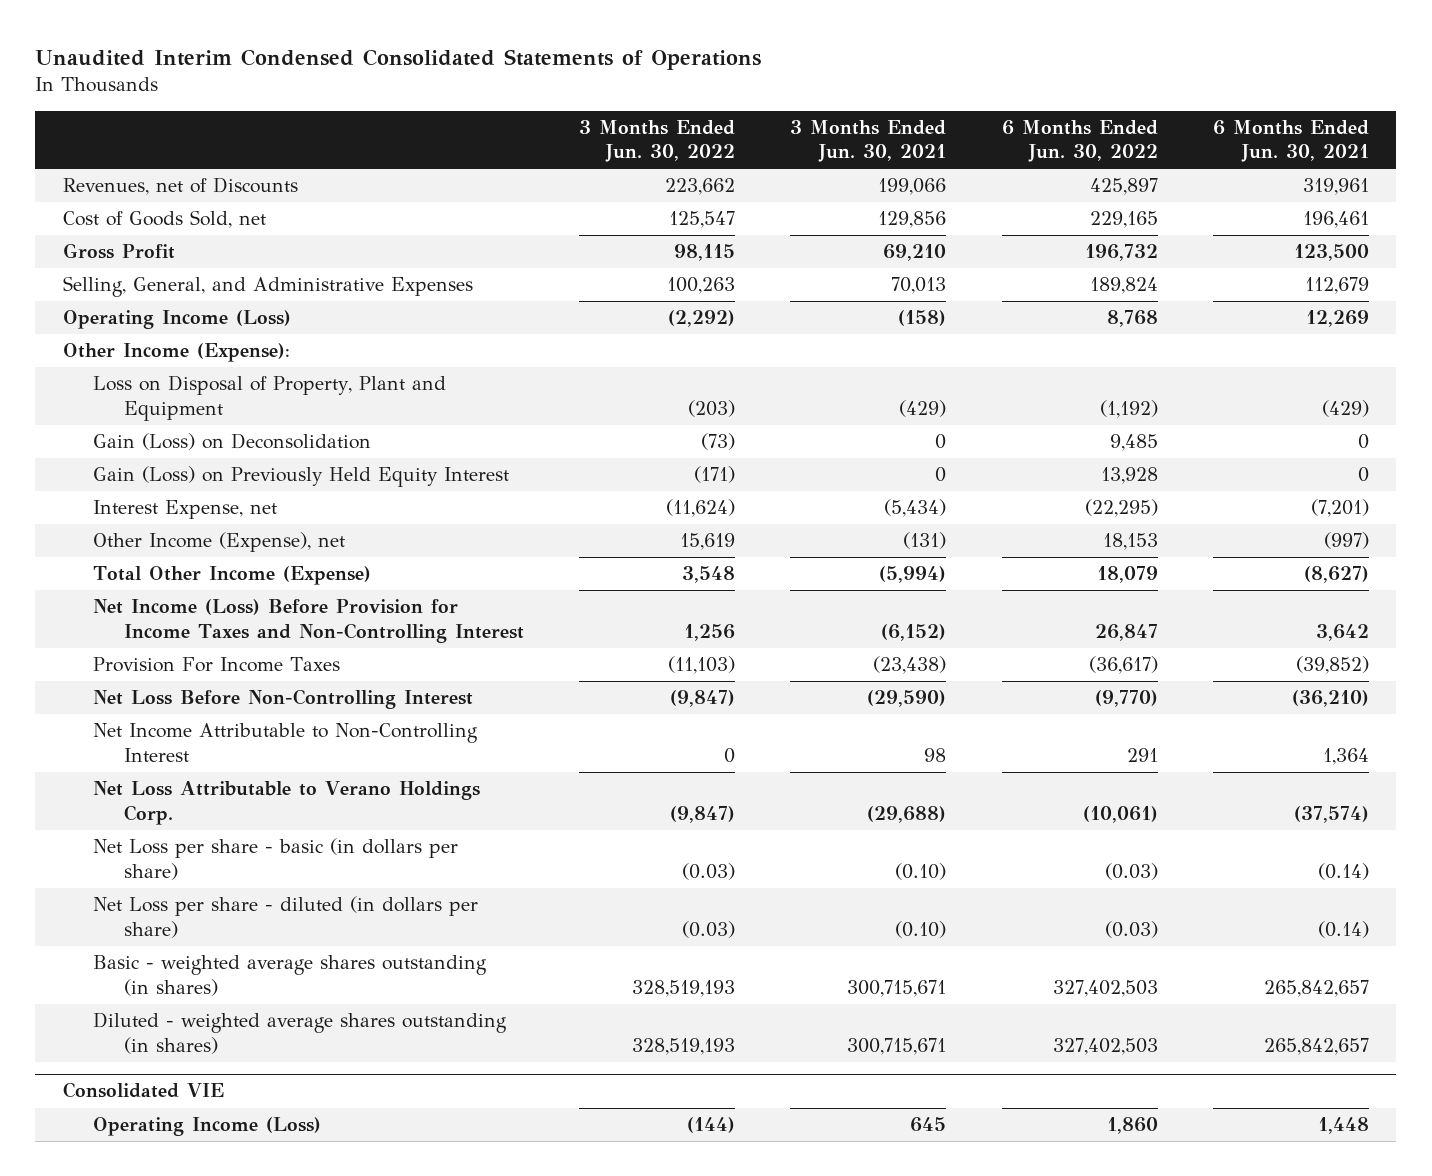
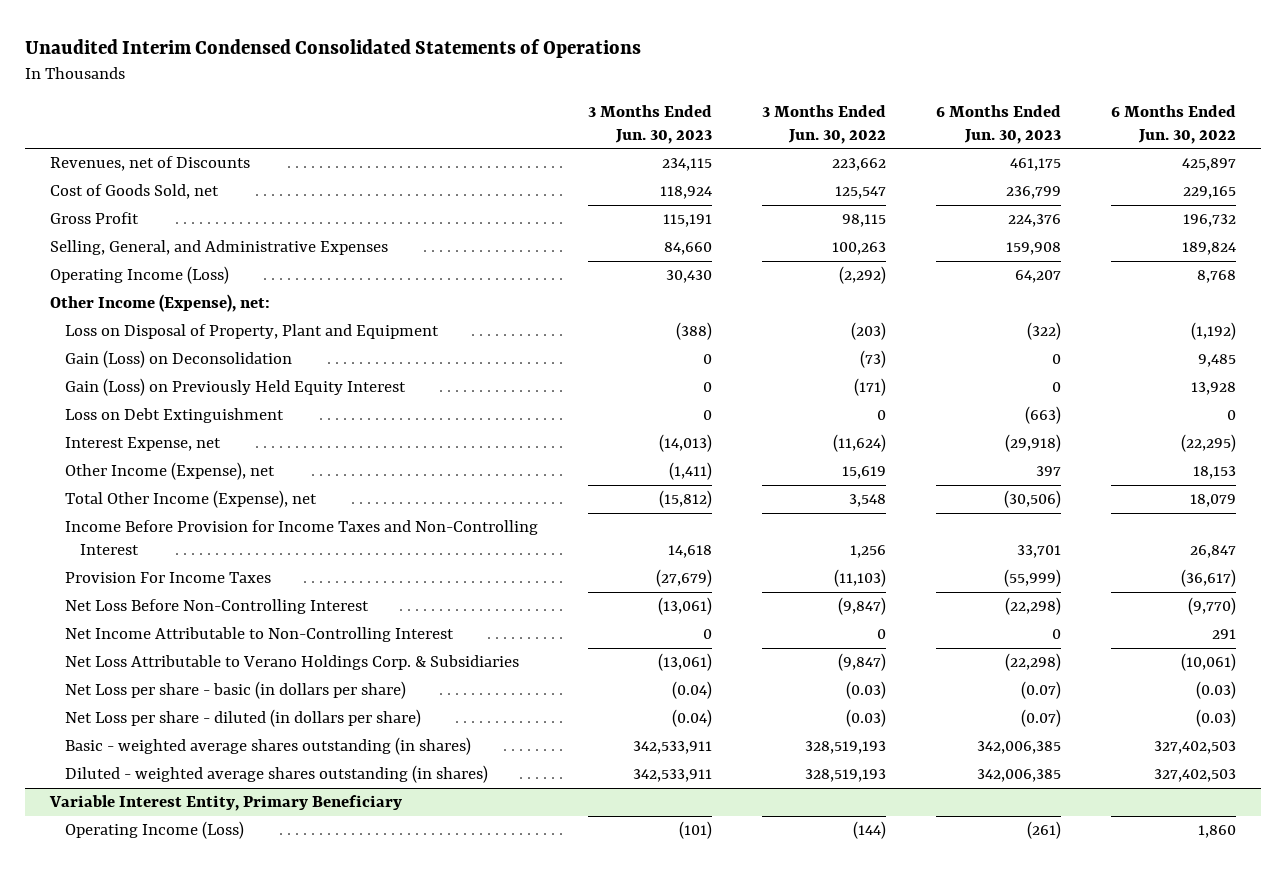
- | 3 Months Ended Jun. 30, 2022 | 3 Months Ended Jun. 30, 2021 | 6 Months Ended Jun. 30, 2022 | 6 Months Ended Jun. 30, 2021
+ | 3 Months Ended Jun. 30, 2023 | 3 Months Ended Jun. 30, 2022 | 6 Months Ended Jun. 30, 2023 | 6 Months Ended Jun. 30, 2022
- Other Income (Expense):
+ Other Income (Expense), net:
+ Loss on Debt Extinguishment | 0 | 0 | (663) | 0
- Total Other Income (Expense) | 3,548 | (5,994) | 18,079 | (8,627)
- Net Income (Loss) Before Provision for Income Taxes and Non-Controlling Interest | 1,256 | (6,152) | 26,847 | 3,642
+ Total Other Income (Expense), net | (15,812) | 3,548 | (30,506) | 18,079
+ Income Before Provision for Income Taxes and Non-Controlling Interest | 14,618 | 1,256 | 33,701 | 26,847
- Net Loss Attributable to Verano Holdings Corp. | (9,847) | (29,688) | (10,061) | (37,574)
+ Net Loss Attributable to Verano Holdings Corp. & Subsidiaries | (13,061) | (9,847) | (22,298) | (10,061)
- Consolidated VIE
+ Variable Interest Entity, Primary Beneficiary

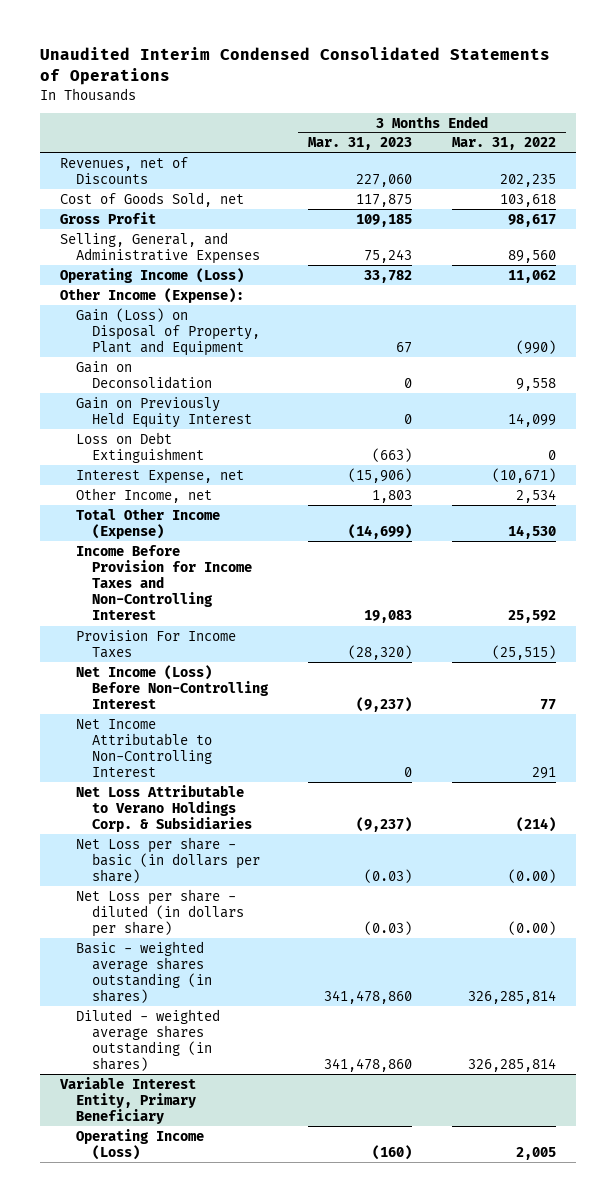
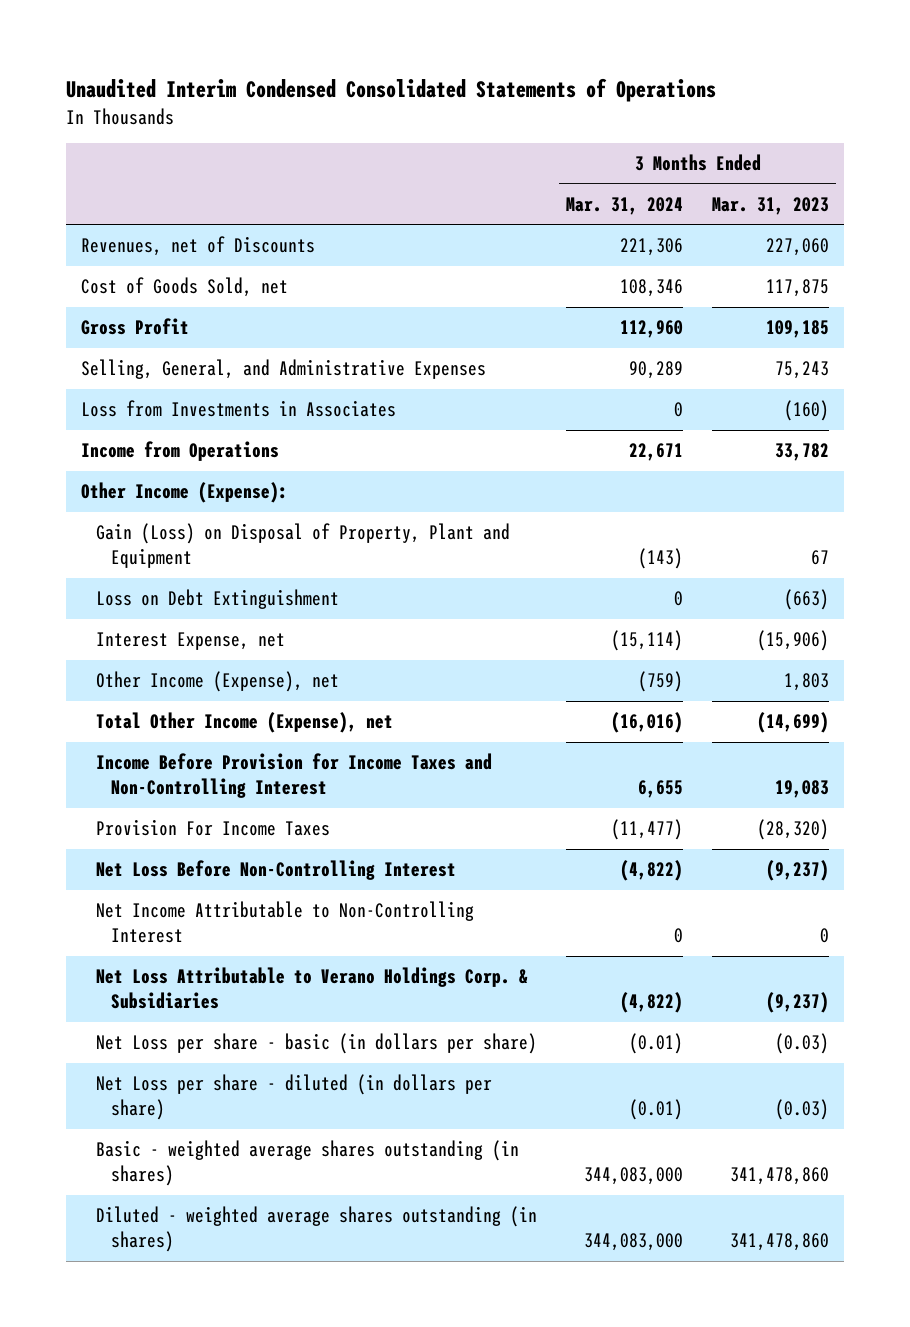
- | 3 Months Ended Mar. 31, 2023 | 3 Months Ended Mar. 31, 2022
+ | 3 Months Ended Mar. 31, 2024 | 3 Months Ended Mar. 31, 2023
- Operating Income (Loss) | 33,782 | 11,062
+ Loss from Investments in Associates | 0 | (160)
+ Income from Operations | 22,671 | 33,782
- Gain on Deconsolidation | 0 | 9,558
- Gain on Previously Held Equity Interest | 0 | 14,099
- Other Income, net | 1,803 | 2,534
- Total Other Income (Expense) | (14,699) | 14,530
+ Other Income (Expense), net | (759) | 1,803
+ Total Other Income (Expense), net | (16,016) | (14,699)
- Net Income (Loss) Before Non-Controlling Interest | (9,237) | 77
+ Net Loss Before Non-Controlling Interest | (4,822) | (9,237)
- Variable Interest Entity, Primary Beneficiary
- Operating Income (Loss) | (160) | 2,005

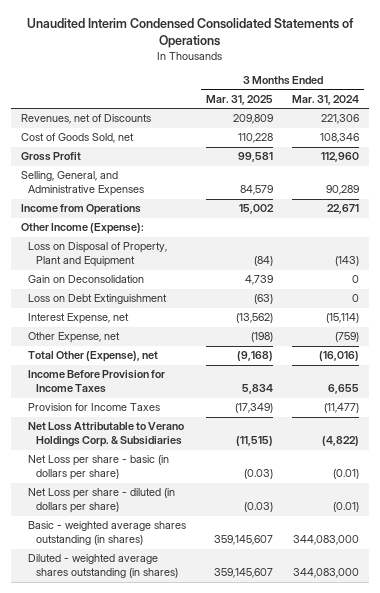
- | 3 Months Ended Mar. 31, 2024 | 3 Months Ended Mar. 31, 2023
+ | 3 Months Ended Mar. 31, 2025 | 3 Months Ended Mar. 31, 2024
- Loss from Investments in Associates | 0 | (160)
- Gain (Loss) on Disposal of Property, Plant and Equipment | (143) | 67
+ Loss on Disposal of Property, Plant and Equipment | (84) | (143)
+ Gain on Deconsolidation | 4,739 | 0
- Other Income (Expense), net | (759) | 1,803
- Total Other Income (Expense), net | (16,016) | (14,699)
- Income Before Provision for Income Taxes and Non-Controlling Interest | 6,655 | 19,083
- Provision For Income Taxes | (11,477) | (28,320)
- Net Loss Before Non-Controlling Interest | (4,822) | (9,237)
- Net Income Attributable to Non-Controlling Interest | 0 | 0
+ Other Expense, net | (198) | (759)
+ Total Other (Expense), net | (9,168) | (16,016)
+ Income Before Provision for Income Taxes | 5,834 | 6,655
+ Provision for Income Taxes | (17,349) | (11,477)

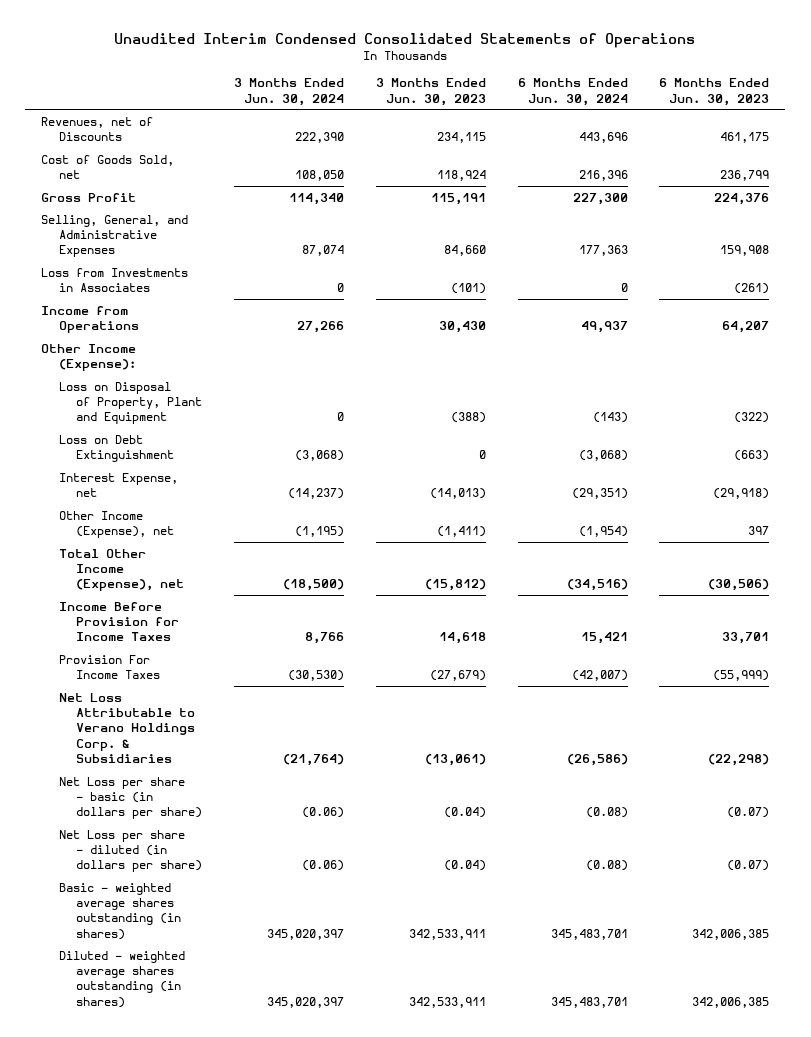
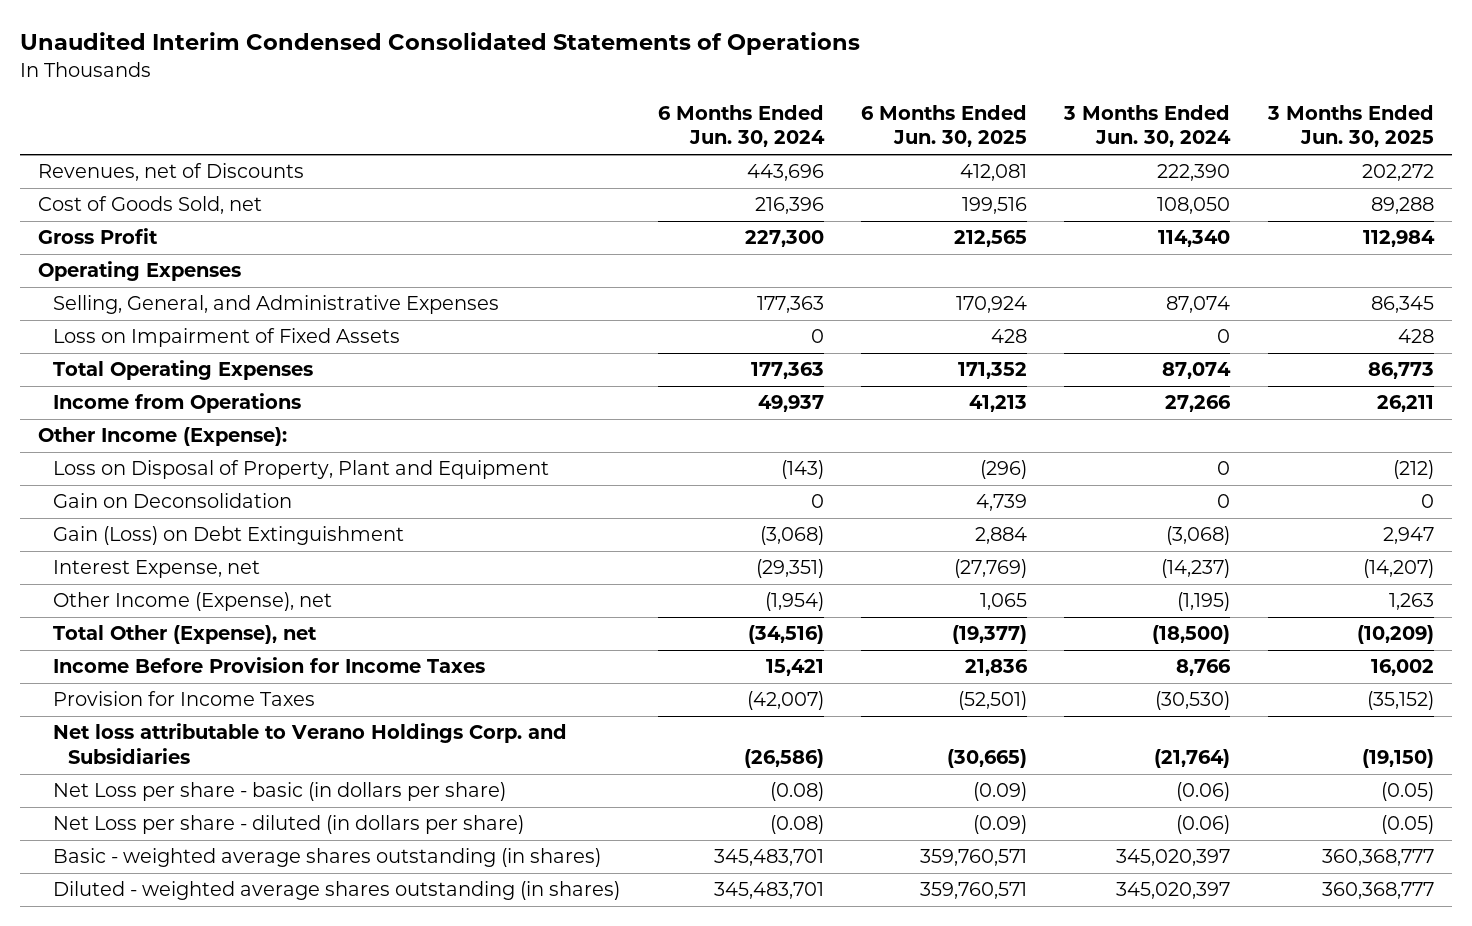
- | 3 Months Ended Jun. 30, 2024 | 3 Months Ended Jun. 30, 2023 | 6 Months Ended Jun. 30, 2024 | 6 Months Ended Jun. 30, 2023
+ | 6 Months Ended Jun. 30, 2024 | 6 Months Ended Jun. 30, 2025 | 3 Months Ended Jun. 30, 2024 | 3 Months Ended Jun. 30, 2025
+ Operating Expenses
- Loss from Investments in Associates | 0 | (101) | 0 | (261)
+ Loss on Impairment of Fixed Assets | 0 | 428 | 0 | 428
+ Total Operating Expenses | 177,363 | 171,352 | 87,074 | 86,773
- Loss on Debt Extinguishment | (3,068) | 0 | (3,068) | (663)
+ Gain on Deconsolidation | 0 | 4,739 | 0 | 0
+ Gain (Loss) on Debt Extinguishment | (3,068) | 2,884 | (3,068) | 2,947
- Total Other Income (Expense), net | (18,500) | (15,812) | (34,516) | (30,506)
+ Total Other (Expense), net | (34,516) | (19,377) | (18,500) | (10,209)
- Provision For Income Taxes | (30,530) | (27,679) | (42,007) | (55,999)
- Net Loss Attributable to Verano Holdings Corp. & Subsidiaries | (21,764) | (13,061) | (26,586) | (22,298)
+ Provision for Income Taxes | (42,007) | (52,501) | (30,530) | (35,152)
+ Net loss attributable to Verano Holdings Corp. and Subsidiaries | (26,586) | (30,665) | (21,764) | (19,150)

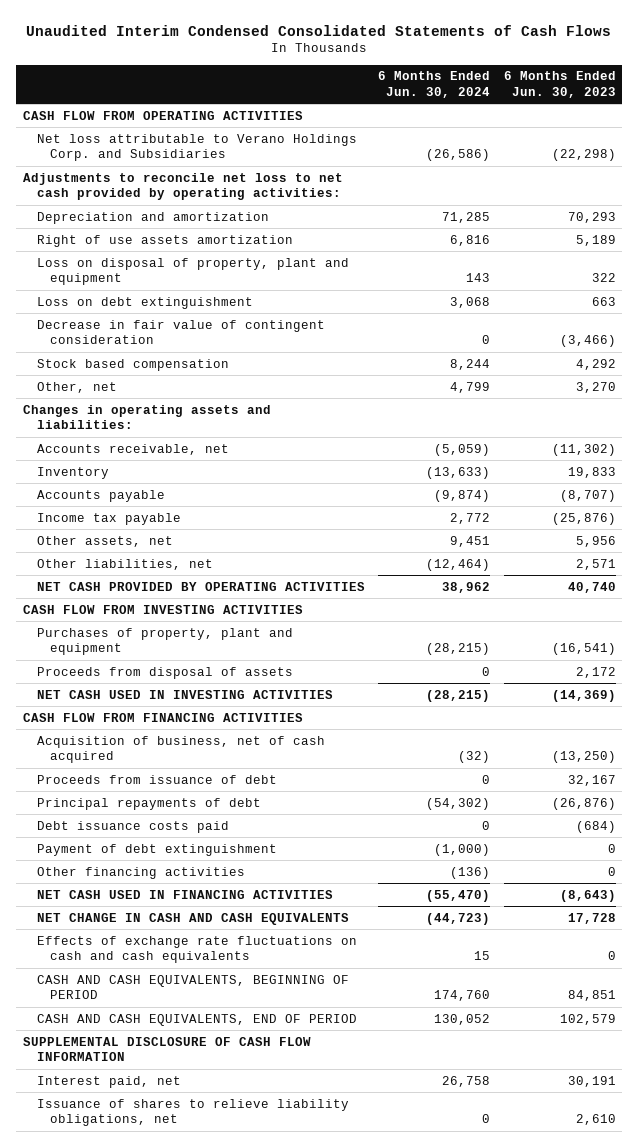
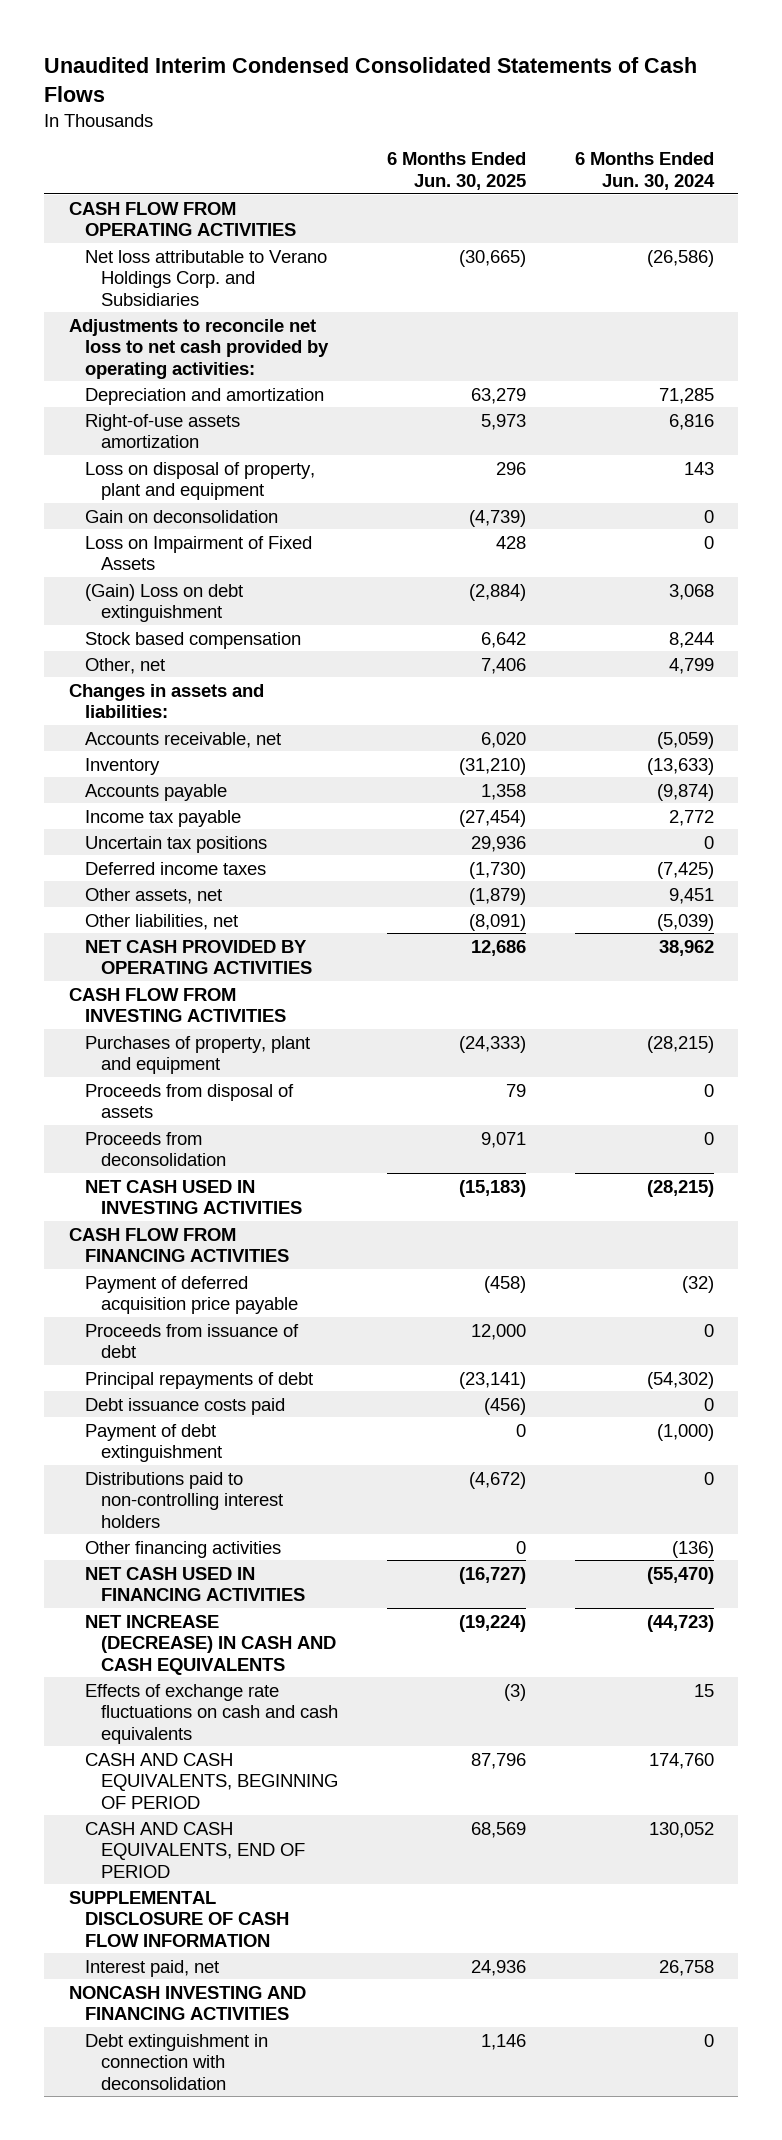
- | 6 Months Ended Jun. 30, 2024 | 6 Months Ended Jun. 30, 2023
+ | 6 Months Ended Jun. 30, 2025 | 6 Months Ended Jun. 30, 2024
- Right of use assets amortization | 6,816 | 5,189
+ Right-of-use assets amortization | 5,973 | 6,816
- Loss on debt extinguishment | 3,068 | 663
- Decrease in fair value of contingent consideration | 0 | (3,466)
+ Gain on deconsolidation | (4,739) | 0
+ Loss on Impairment of Fixed Assets | 428 | 0
+ (Gain) Loss on debt extinguishment | (2,884) | 3,068
- Changes in operating assets and liabilities:
+ Changes in assets and liabilities:
+ Uncertain tax positions | 29,936 | 0
+ Deferred income taxes | (1,730) | (7,425)
- Other liabilities, net | (12,464) | 2,571
+ Other liabilities, net | (8,091) | (5,039)
+ Proceeds from deconsolidation | 9,071 | 0
- Acquisition of business, net of cash acquired | (32) | (13,250)
+ Payment of deferred acquisition price payable | (458) | (32)
+ Distributions paid to non-controlling interest holders | (4,672) | 0
- NET CHANGE IN CASH AND CASH EQUIVALENTS | (44,723) | 17,728
+ NET INCREASE (DECREASE) IN CASH AND CASH EQUIVALENTS | (19,224) | (44,723)
- Issuance of shares to relieve liability obligations, net | 0 | 2,610
+ NONCASH INVESTING AND FINANCING ACTIVITIES
+ Debt extinguishment in connection with deconsolidation | 1,146 | 0

